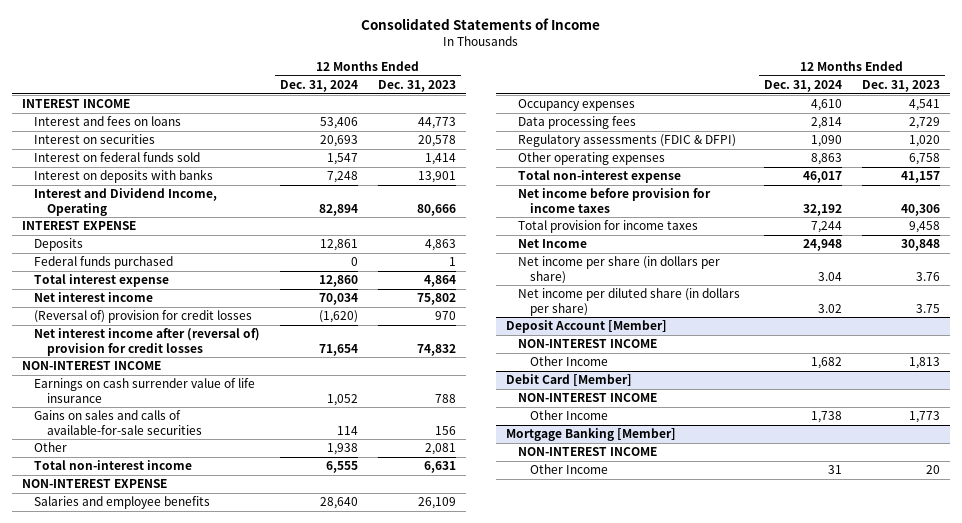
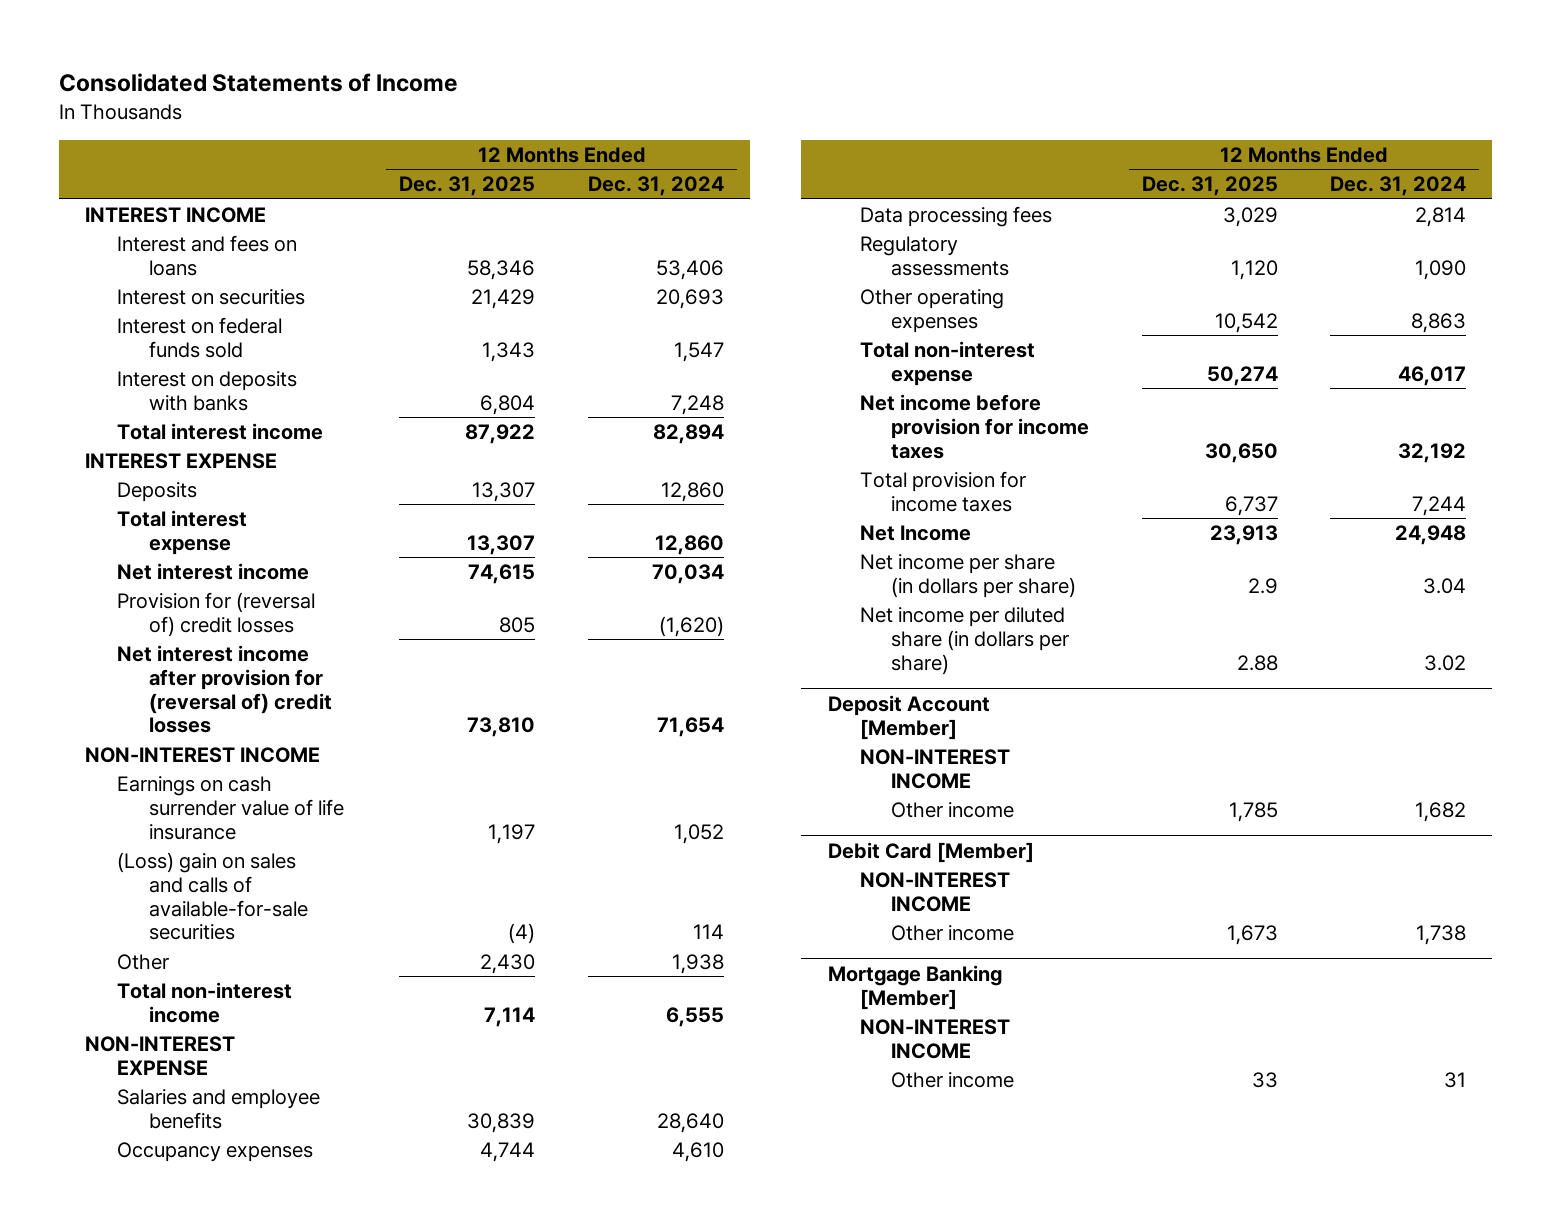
- | 12 Months Ended Dec. 31, 2024 | 12 Months Ended Dec. 31, 2023
+ | 12 Months Ended Dec. 31, 2025 | 12 Months Ended Dec. 31, 2024
- Interest and Dividend Income, Operating | 82,894 | 80,666
+ Total interest income | 87,922 | 82,894
- Deposits | 12,861 | 4,863
- Federal funds purchased | 0 | 1
+ Deposits | 13,307 | 12,860
- (Reversal of) provision for credit losses | (1,620) | 970
- Net interest income after (reversal of) provision for credit losses | 71,654 | 74,832
+ Provision for (reversal of) credit losses | 805 | (1,620)
+ Net interest income after provision for (reversal of) credit losses | 73,810 | 71,654
- Gains on sales and calls of available-for-sale securities | 114 | 156
+ (Loss) gain on sales and calls of available-for-sale securities | (4) | 114
- Regulatory assessments (FDIC & DFPI) | 1,090 | 1,020
+ Regulatory assessments | 1,120 | 1,090
@ Deposit Account [Member]
- Other Income | 1,682 | 1,813
+ Other income | 1,785 | 1,682
@ Debit Card [Member]
- Other Income | 1,738 | 1,773
+ Other income | 1,673 | 1,738
@ Mortgage Banking [Member]
- Other Income | 31 | 20
+ Other income | 33 | 31

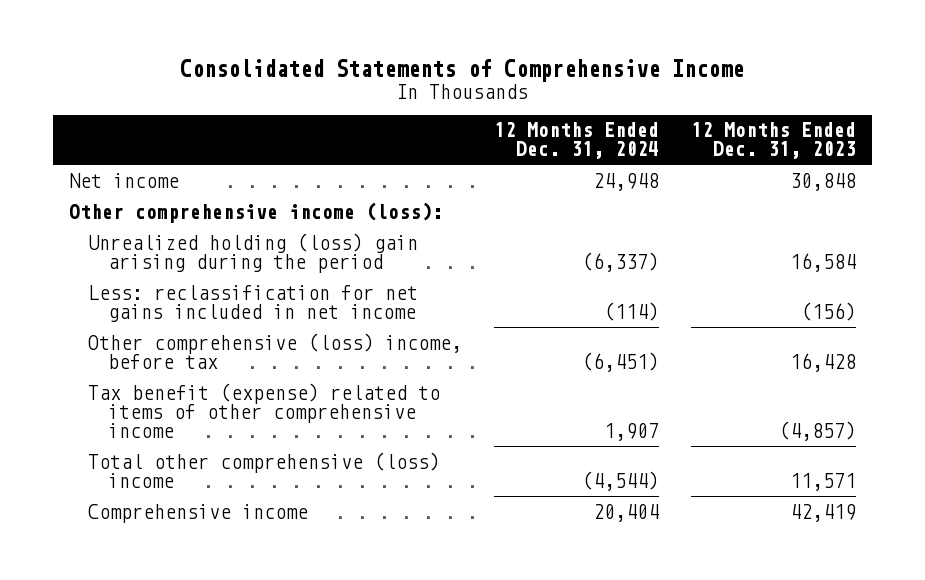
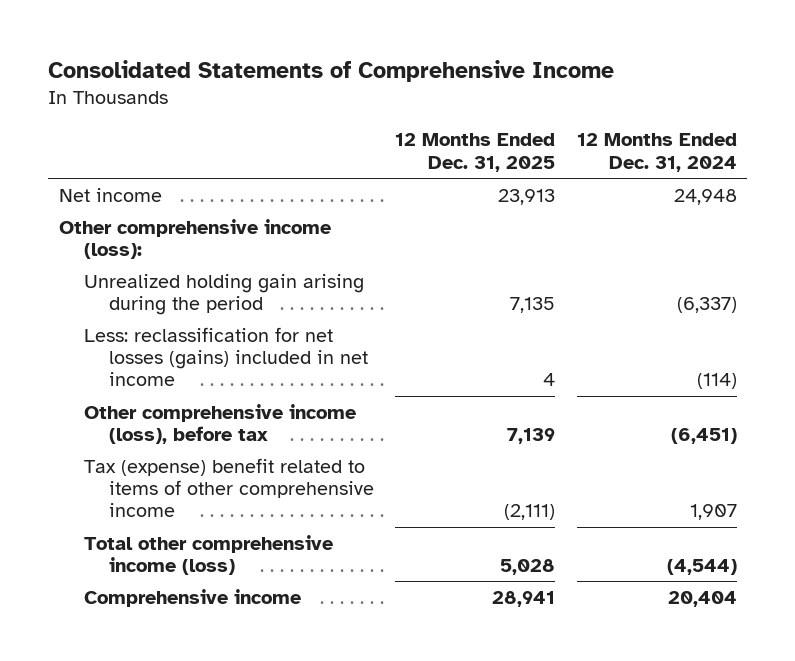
- | 12 Months Ended Dec. 31, 2024 | 12 Months Ended Dec. 31, 2023
+ | 12 Months Ended Dec. 31, 2025 | 12 Months Ended Dec. 31, 2024
- Unrealized holding (loss) gain arising during the period | (6,337) | 16,584
- Less: reclassification for net gains included in net income | (114) | (156)
- Other comprehensive (loss) income, before tax | (6,451) | 16,428
- Tax benefit (expense) related to items of other comprehensive income | 1,907 | (4,857)
- Total other comprehensive (loss) income | (4,544) | 11,571
+ Unrealized holding gain arising during the period | 7,135 | (6,337)
+ Less: reclassification for net losses (gains) included in net income | 4 | (114)
+ Other comprehensive income (loss), before tax | 7,139 | (6,451)
+ Tax (expense) benefit related to items of other comprehensive income | (2,111) | 1,907
+ Total other comprehensive income (loss) | 5,028 | (4,544)

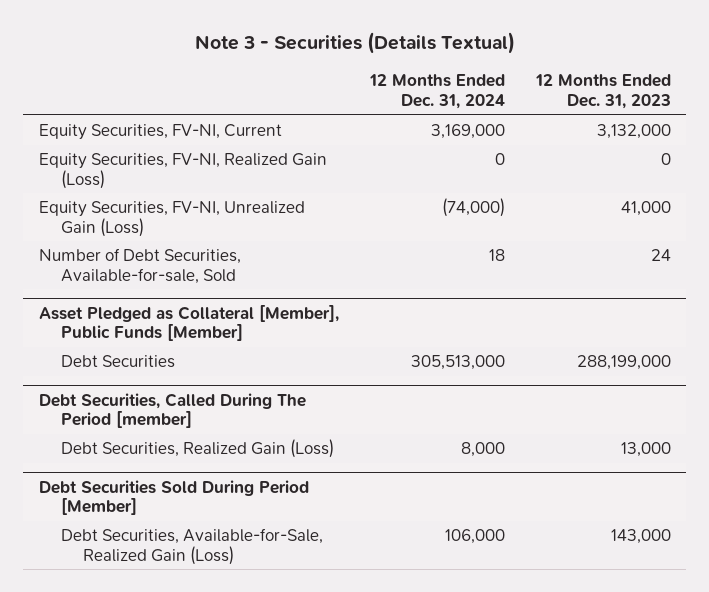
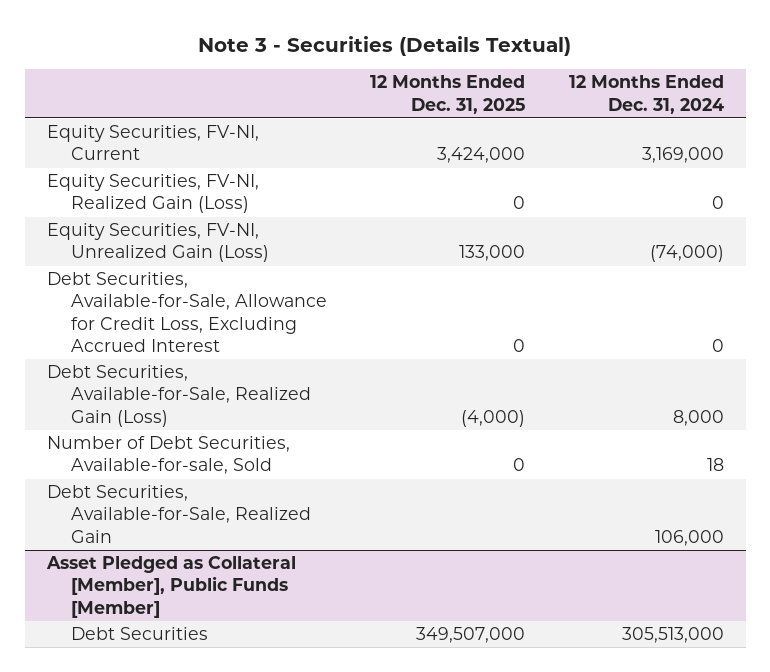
- | 12 Months Ended Dec. 31, 2024 | 12 Months Ended Dec. 31, 2023
+ | 12 Months Ended Dec. 31, 2025 | 12 Months Ended Dec. 31, 2024
+ Debt Securities, Available-for-Sale, Allowance for Credit Loss, Excluding Accrued Interest | 0 | 0
+ Debt Securities, Available-for-Sale, Realized Gain (Loss) | (4,000) | 8,000
+ Debt Securities, Available-for-Sale, Realized Gain | | 106,000
- Debt Securities, Called During The Period [member]
- Debt Securities, Realized Gain (Loss) | 8,000 | 13,000
- Debt Securities Sold During Period [Member]
- Debt Securities, Available-for-Sale, Realized Gain (Loss) | 106,000 | 143,000

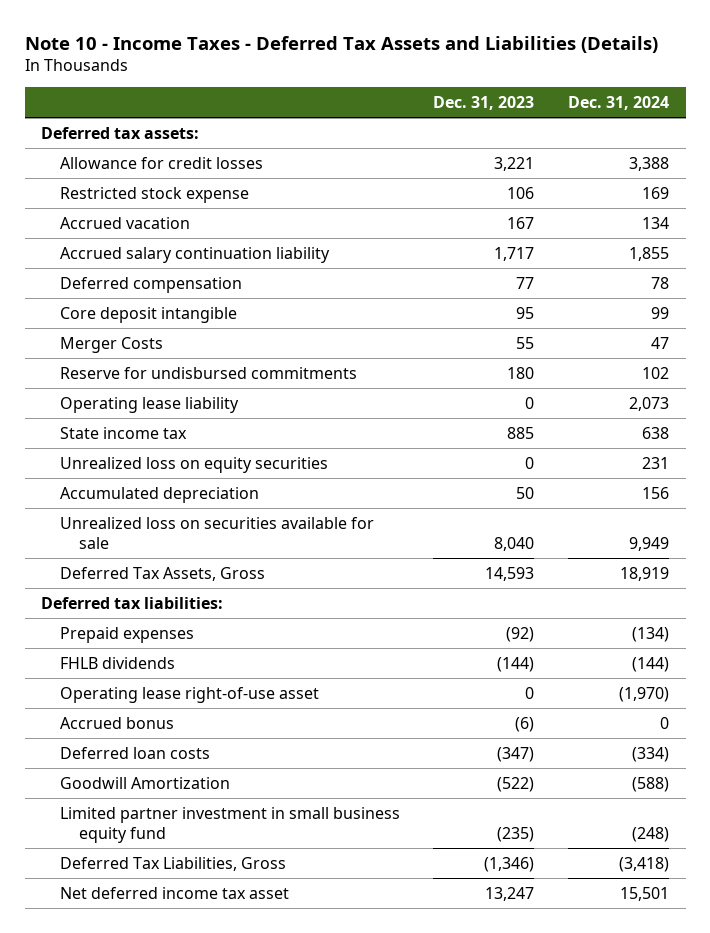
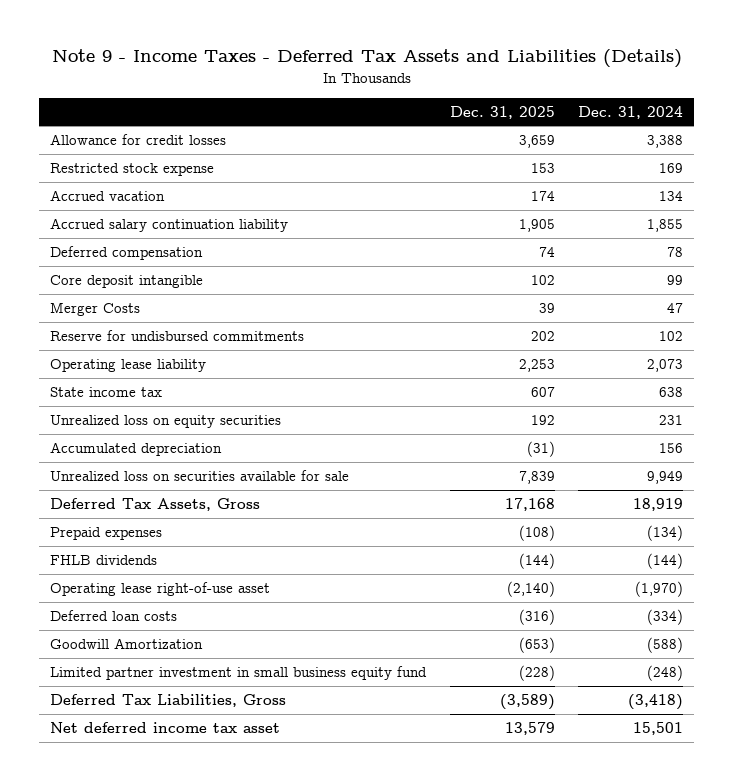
- Note 10 - Income Taxes - Deferred Tax Assets and Liabilities (Details)
+ Note 9 - Income Taxes - Deferred Tax Assets and Liabilities (Details)
- | Dec. 31, 2023 | Dec. 31, 2024
+ | Dec. 31, 2025 | Dec. 31, 2024
- Deferred tax assets:
- Deferred tax liabilities:
- Accrued bonus | (6) | 0

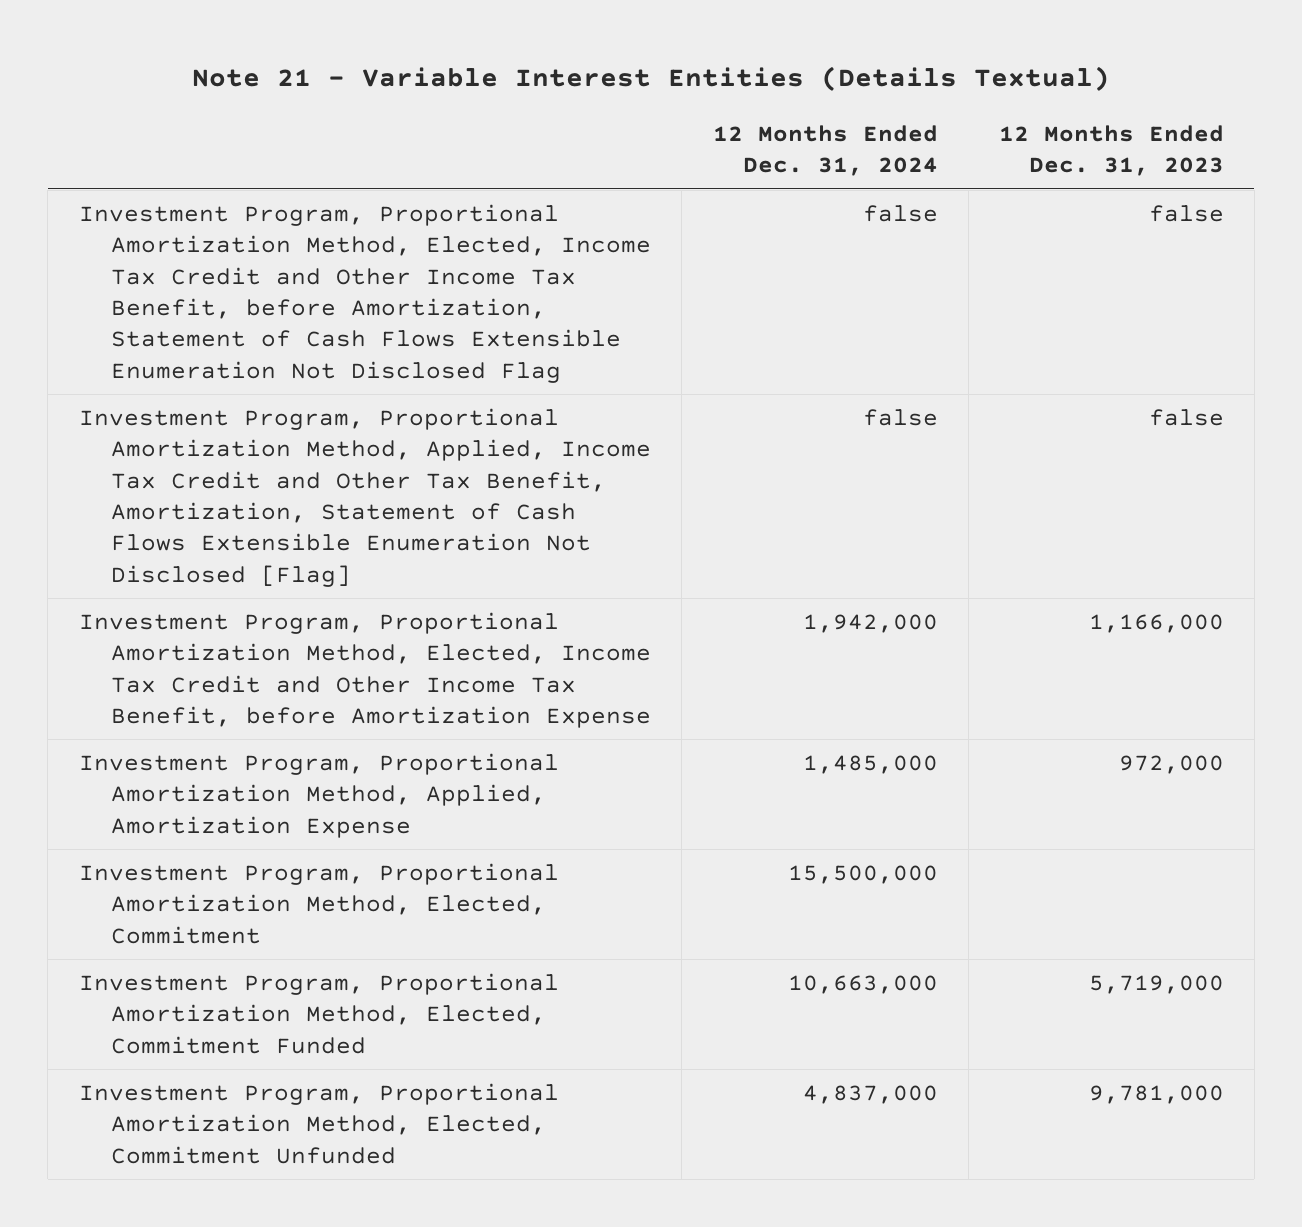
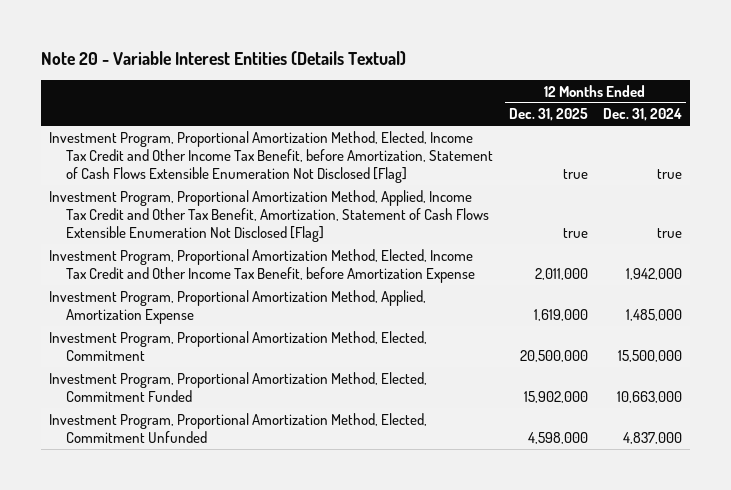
- Note 21 - Variable Interest Entities (Details Textual)
+ Note 20 - Variable Interest Entities (Details Textual)
- | 12 Months Ended Dec. 31, 2024 | 12 Months Ended Dec. 31, 2023
+ | 12 Months Ended Dec. 31, 2025 | 12 Months Ended Dec. 31, 2024
- Investment Program, Proportional Amortization Method, Elected, Income Tax Credit and Other Income Tax Benefit, before Amortization, Statement of Cash Flows Extensible Enumeration Not Disclosed Flag | false | false
- Investment Program, Proportional Amortization Method, Applied, Income Tax Credit and Other Tax Benefit, Amortization, Statement of Cash Flows Extensible Enumeration Not Disclosed [Flag] | false | false
+ Investment Program, Proportional Amortization Method, Elected, Income Tax Credit and Other Income Tax Benefit, before Amortization, Statement of Cash Flows Extensible Enumeration Not Disclosed [Flag] | true | true
+ Investment Program, Proportional Amortization Method, Applied, Income Tax Credit and Other Tax Benefit, Amortization, Statement of Cash Flows Extensible Enumeration Not Disclosed [Flag] | true | true

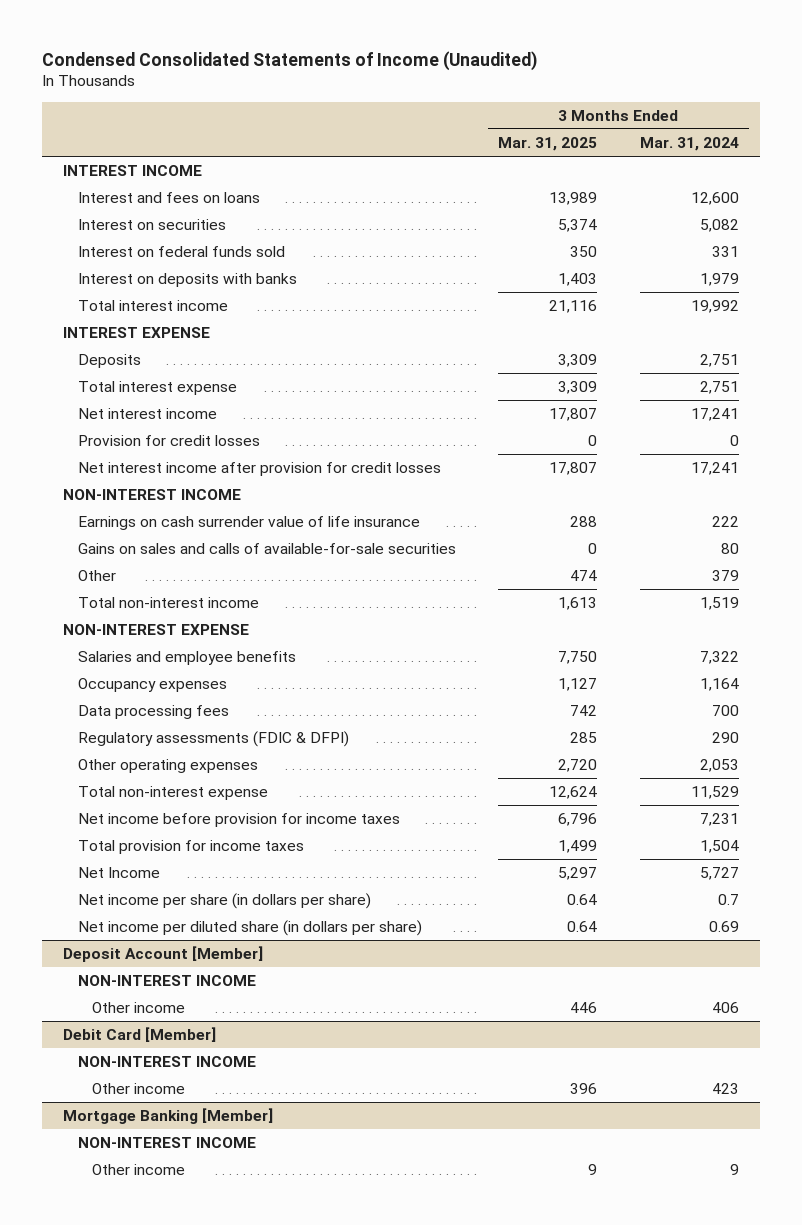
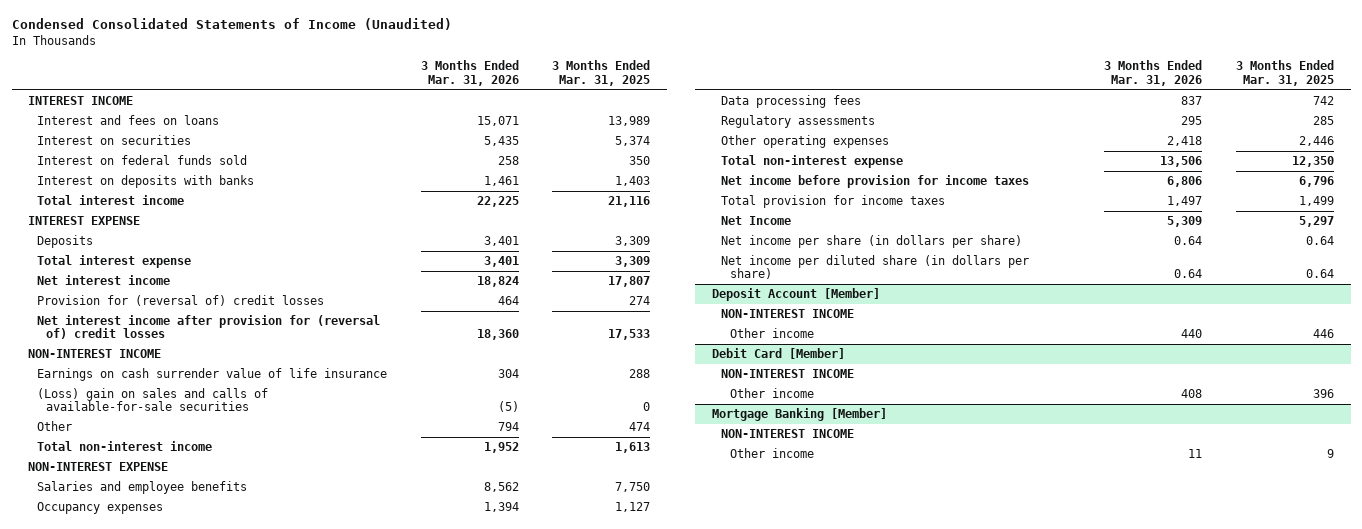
- | 3 Months Ended Mar. 31, 2025 | 3 Months Ended Mar. 31, 2024
+ | 3 Months Ended Mar. 31, 2026 | 3 Months Ended Mar. 31, 2025
- Provision for credit losses | 0 | 0
- Net interest income after provision for credit losses | 17,807 | 17,241
+ Provision for (reversal of) credit losses | 464 | 274
+ Net interest income after provision for (reversal of) credit losses | 18,360 | 17,533
- Gains on sales and calls of available-for-sale securities | 0 | 80
+ (Loss) gain on sales and calls of available-for-sale securities | (5) | 0
- Regulatory assessments (FDIC & DFPI) | 285 | 290
- Other operating expenses | 2,720 | 2,053
- Total non-interest expense | 12,624 | 11,529
+ Regulatory assessments | 295 | 285
+ Other operating expenses | 2,418 | 2,446
+ Total non-interest expense | 13,506 | 12,350

